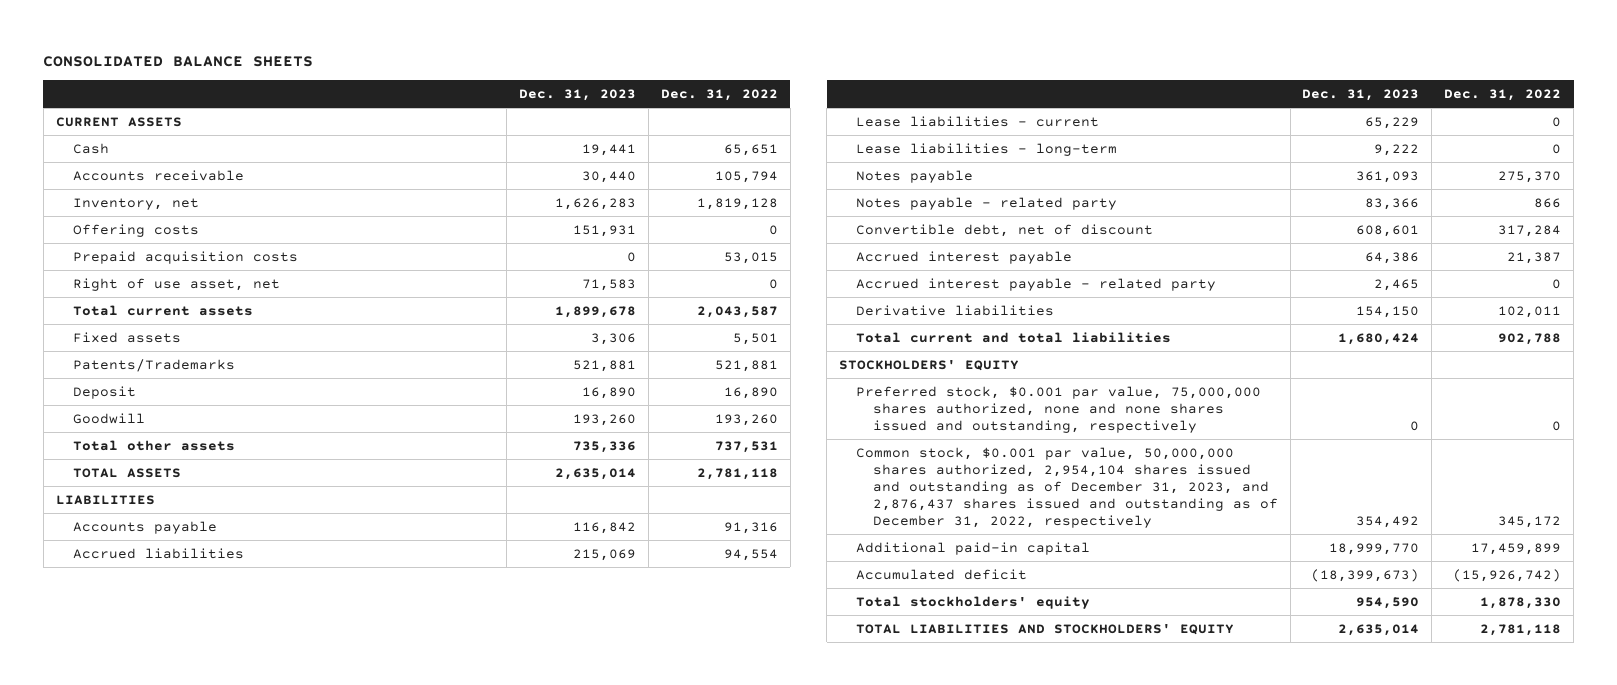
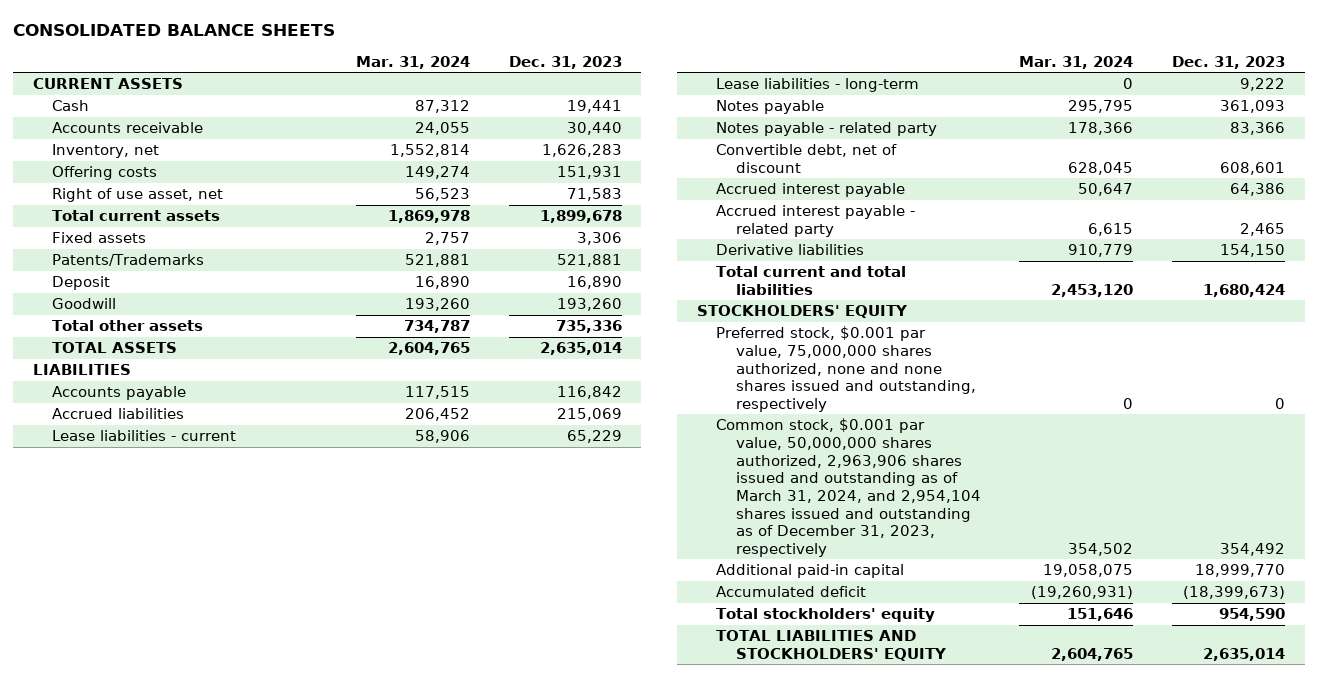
- | Dec. 31, 2023 | Dec. 31, 2022
+ | Mar. 31, 2024 | Dec. 31, 2023
- Prepaid acquisition costs | 0 | 53,015
- Common stock, $0.001 par value, 50,000,000 shares authorized, 2,954,104 shares issued and outstanding as of December 31, 2023, and 2,876,437 shares issued and outstanding as of December 31, 2022, respectively | 354,492 | 345,172
+ Common stock, $0.001 par value, 50,000,000 shares authorized, 2,963,906 shares issued and outstanding as of March 31, 2024, and 2,954,104 shares issued and outstanding as of December 31, 2023, respectively | 354,502 | 354,492

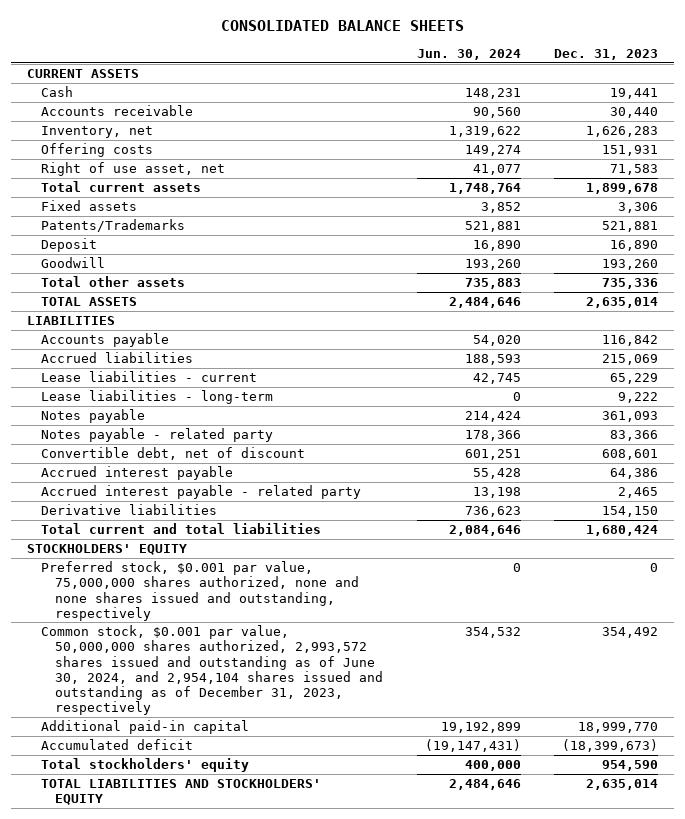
- | Mar. 31, 2024 | Dec. 31, 2023
+ | Jun. 30, 2024 | Dec. 31, 2023
- Common stock, $0.001 par value, 50,000,000 shares authorized, 2,963,906 shares issued and outstanding as of March 31, 2024, and 2,954,104 shares issued and outstanding as of December 31, 2023, respectively | 354,502 | 354,492
+ Common stock, $0.001 par value, 50,000,000 shares authorized, 2,993,572 shares issued and outstanding as of June 30, 2024, and 2,954,104 shares issued and outstanding as of December 31, 2023, respectively | 354,532 | 354,492

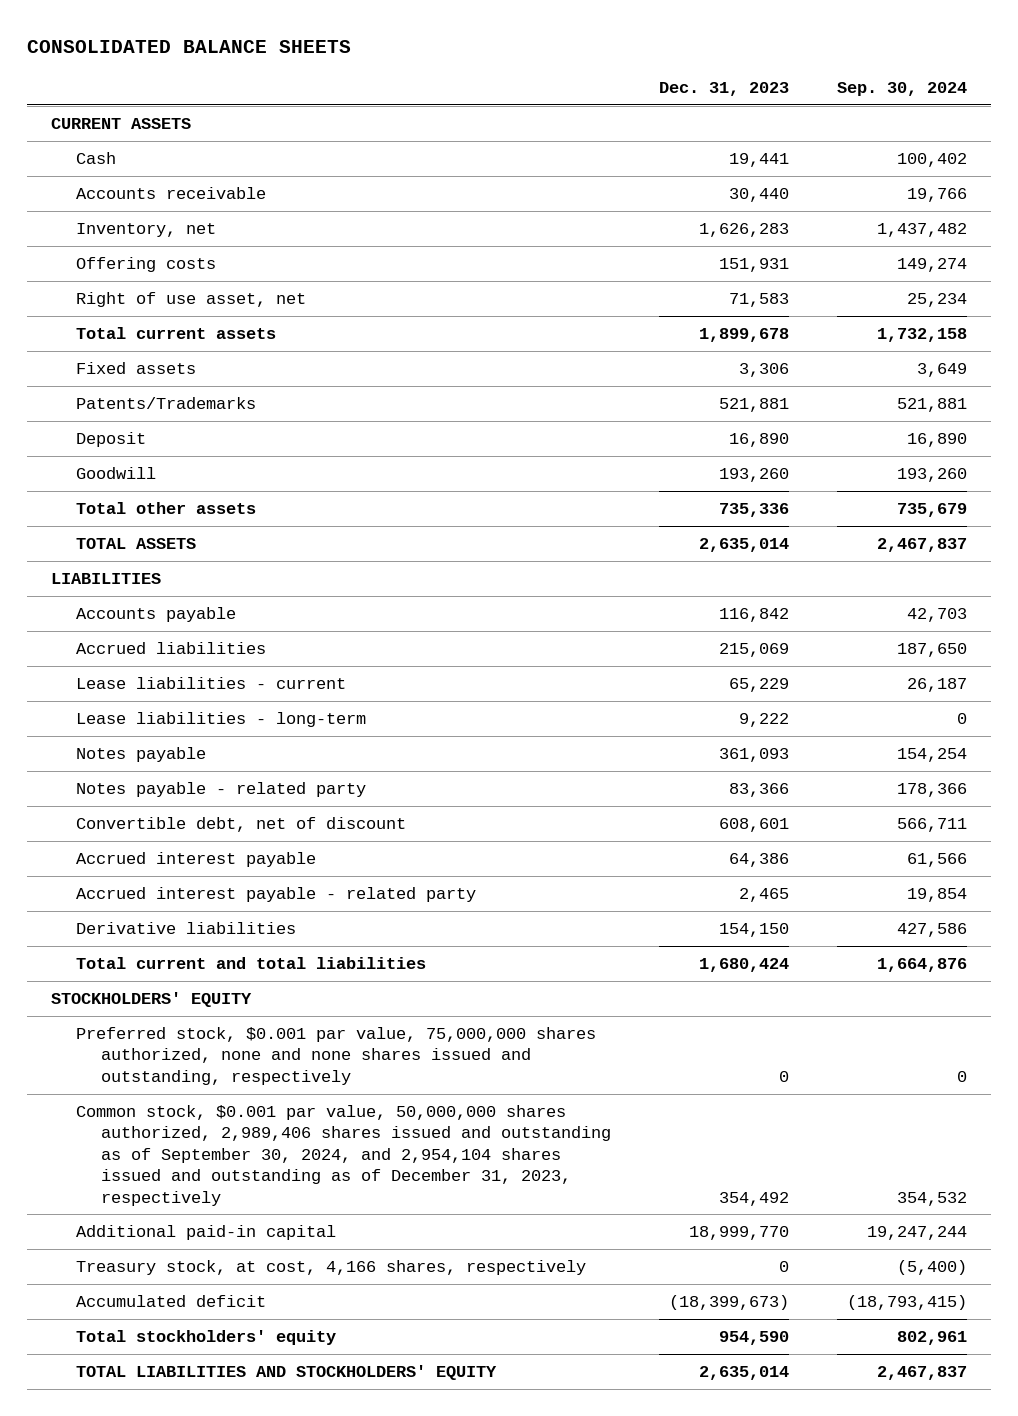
- | Jun. 30, 2024 | Dec. 31, 2023
+ | Dec. 31, 2023 | Sep. 30, 2024
- Common stock, $0.001 par value, 50,000,000 shares authorized, 2,993,572 shares issued and outstanding as of June 30, 2024, and 2,954,104 shares issued and outstanding as of December 31, 2023, respectively | 354,532 | 354,492
+ Common stock, $0.001 par value, 50,000,000 shares authorized, 2,989,406 shares issued and outstanding as of September 30, 2024, and 2,954,104 shares issued and outstanding as of December 31, 2023, respectively | 354,492 | 354,532
+ Treasury stock, at cost, 4,166 shares, respectively | 0 | (5,400)

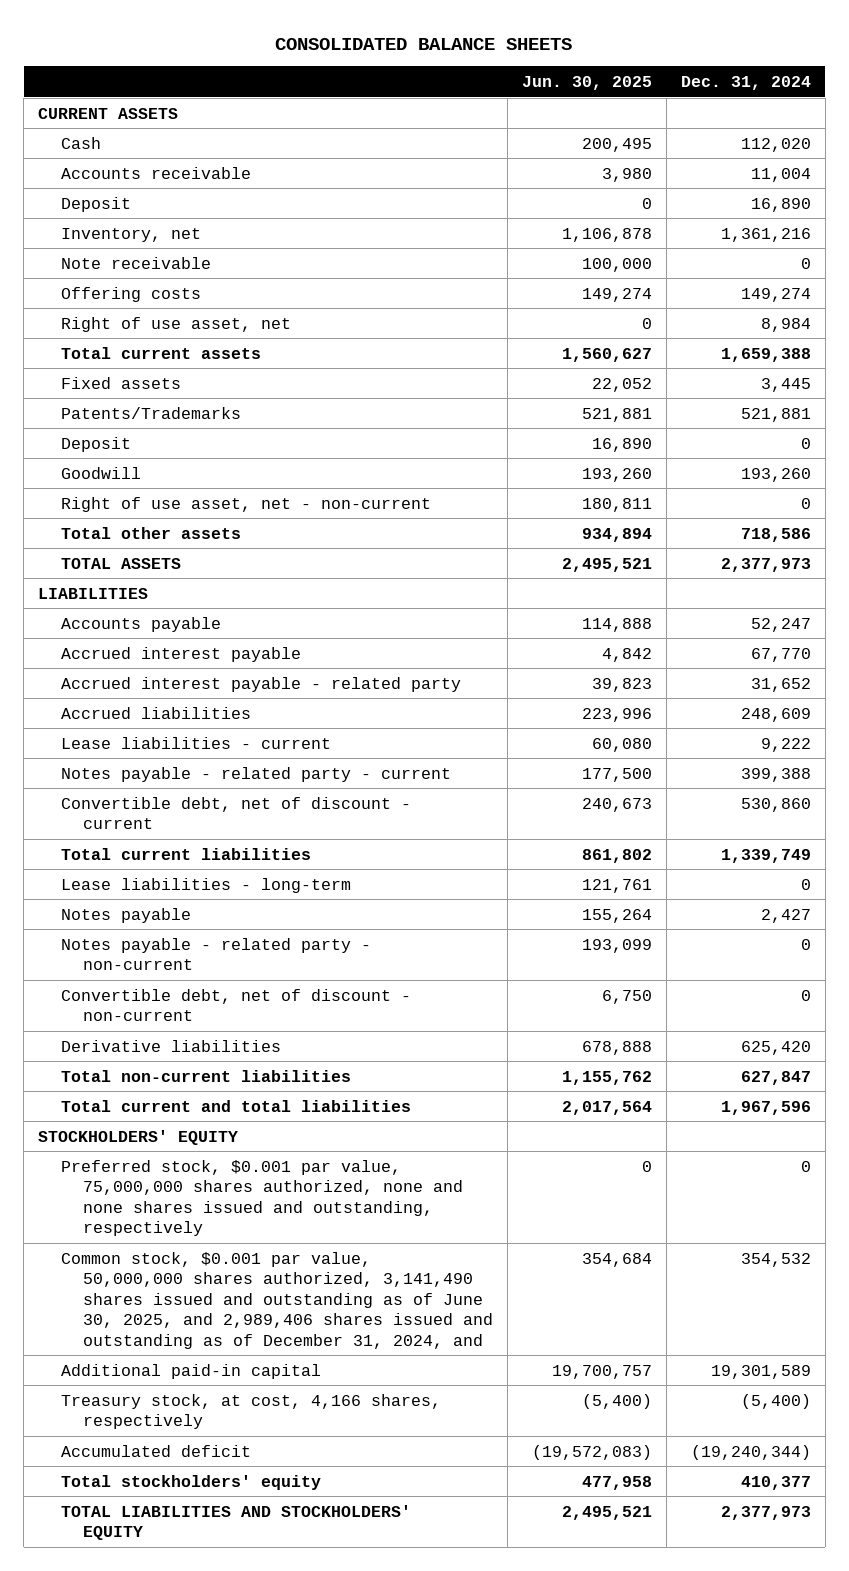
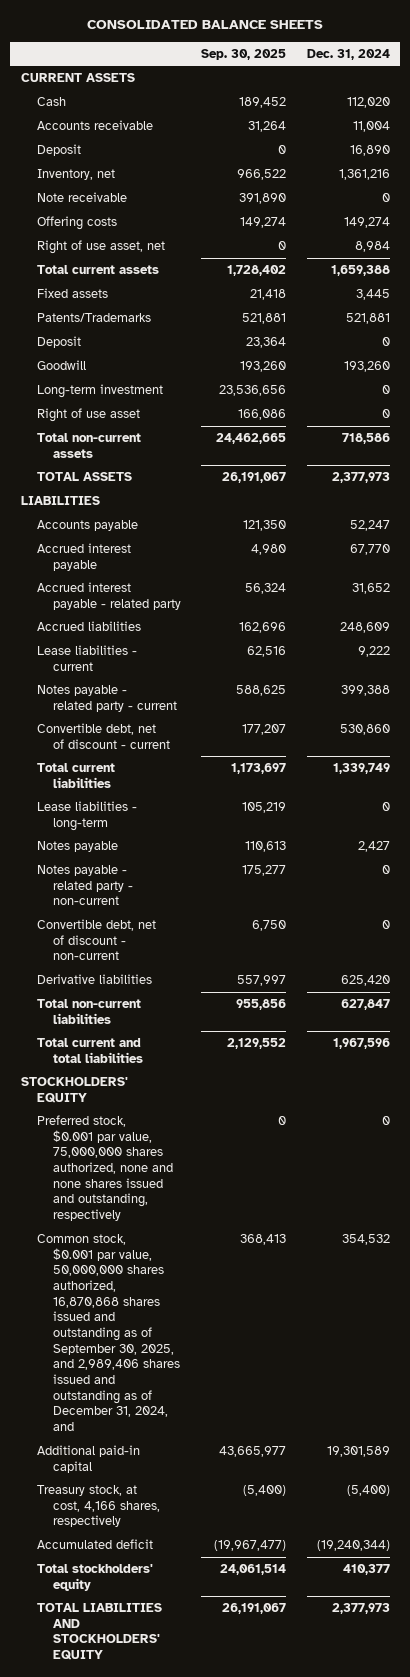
- | Jun. 30, 2025 | Dec. 31, 2024
+ | Sep. 30, 2025 | Dec. 31, 2024
- Right of use asset, net - non-current | 180,811 | 0
- Total other assets | 934,894 | 718,586
+ Long-term investment | 23,536,656 | 0
+ Right of use asset | 166,086 | 0
+ Total non-current assets | 24,462,665 | 718,586
- Common stock, $0.001 par value, 50,000,000 shares authorized, 3,141,490 shares issued and outstanding as of June 30, 2025, and 2,989,406 shares issued and outstanding as of December 31, 2024, and | 354,684 | 354,532
+ Common stock, $0.001 par value, 50,000,000 shares authorized, 16,870,868 shares issued and outstanding as of September 30, 2025, and 2,989,406 shares issued and outstanding as of December 31, 2024, and | 368,413 | 354,532

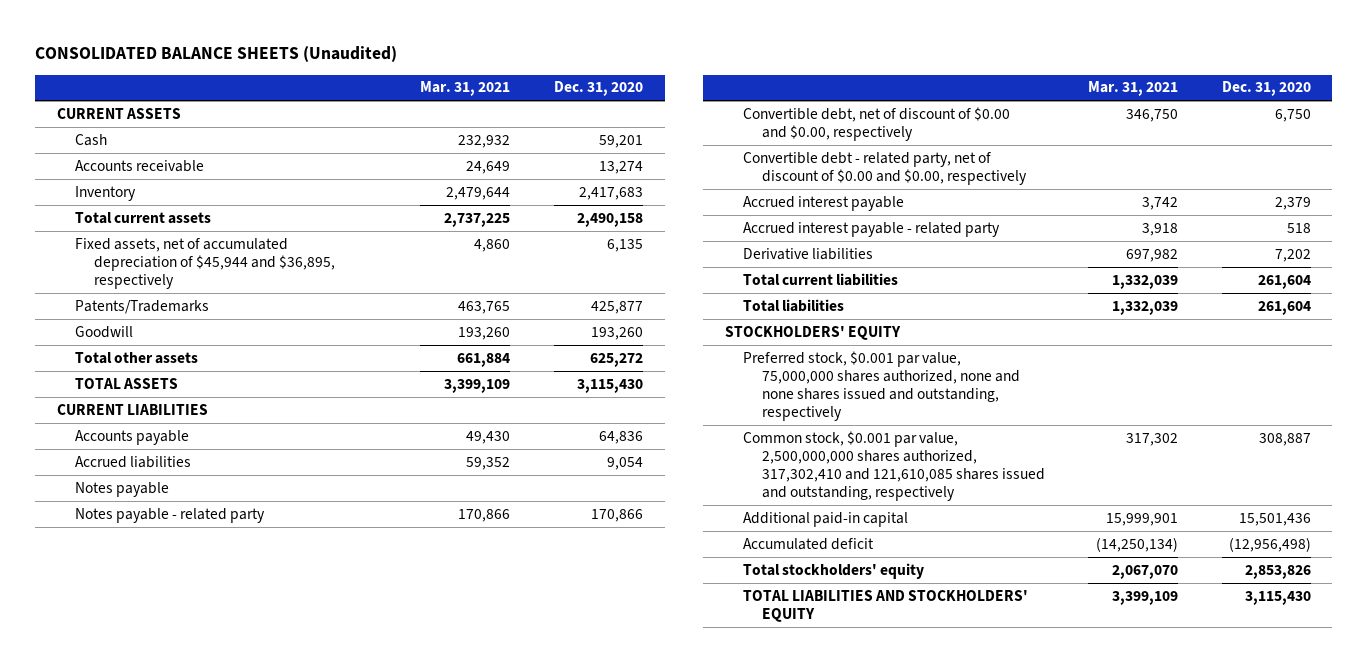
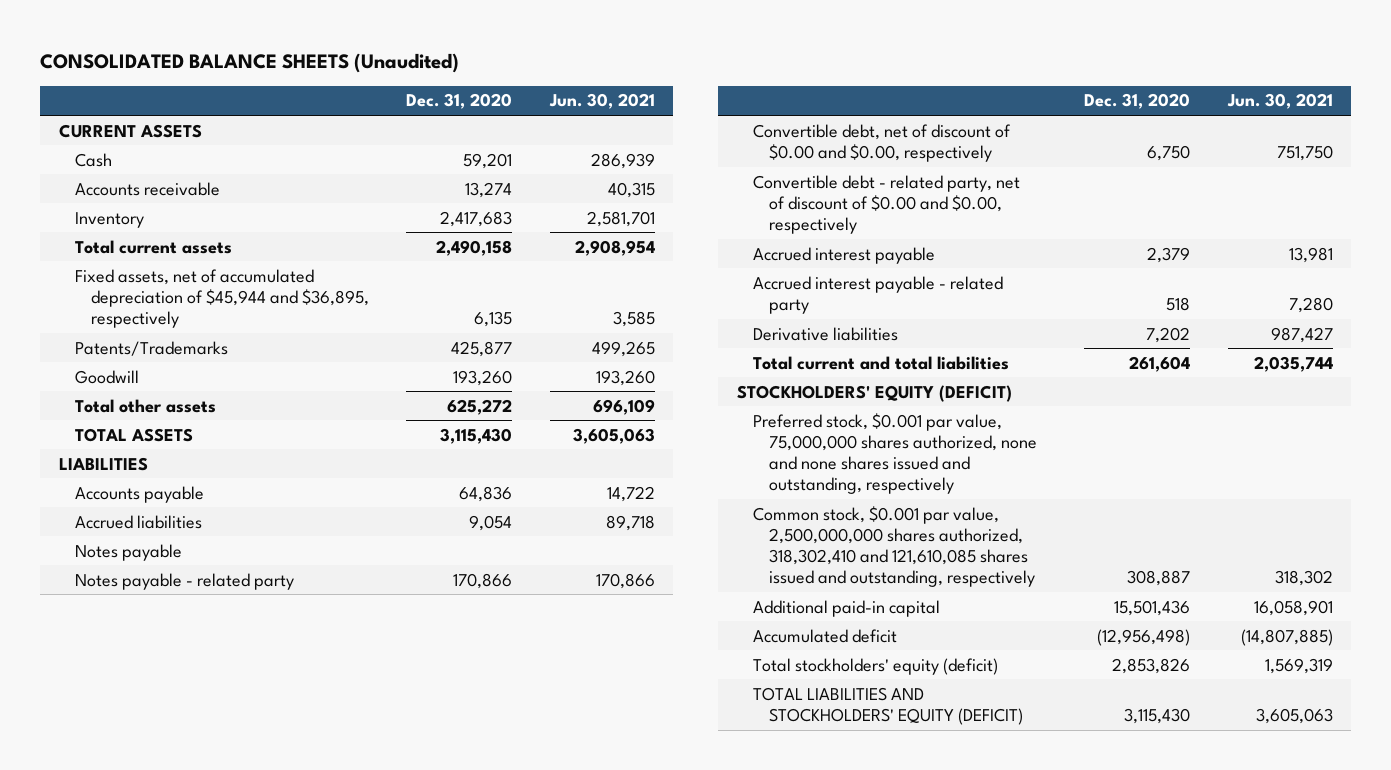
- | Mar. 31, 2021 | Dec. 31, 2020
+ | Dec. 31, 2020 | Jun. 30, 2021
- CURRENT LIABILITIES
+ LIABILITIES
- Total current liabilities | 1,332,039 | 261,604
- Total liabilities | 1,332,039 | 261,604
- STOCKHOLDERS' EQUITY
+ Total current and total liabilities | 261,604 | 2,035,744
+ STOCKHOLDERS' EQUITY (DEFICIT)
- Common stock, $0.001 par value, 2,500,000,000 shares authorized, 317,302,410 and 121,610,085 shares issued and outstanding, respectively | 317,302 | 308,887
+ Common stock, $0.001 par value, 2,500,000,000 shares authorized, 318,302,410 and 121,610,085 shares issued and outstanding, respectively | 308,887 | 318,302
- Total stockholders' equity | 2,067,070 | 2,853,826
- TOTAL LIABILITIES AND STOCKHOLDERS' EQUITY | 3,399,109 | 3,115,430
+ Total stockholders' equity (deficit) | 2,853,826 | 1,569,319
+ TOTAL LIABILITIES AND STOCKHOLDERS' EQUITY (DEFICIT) | 3,115,430 | 3,605,063

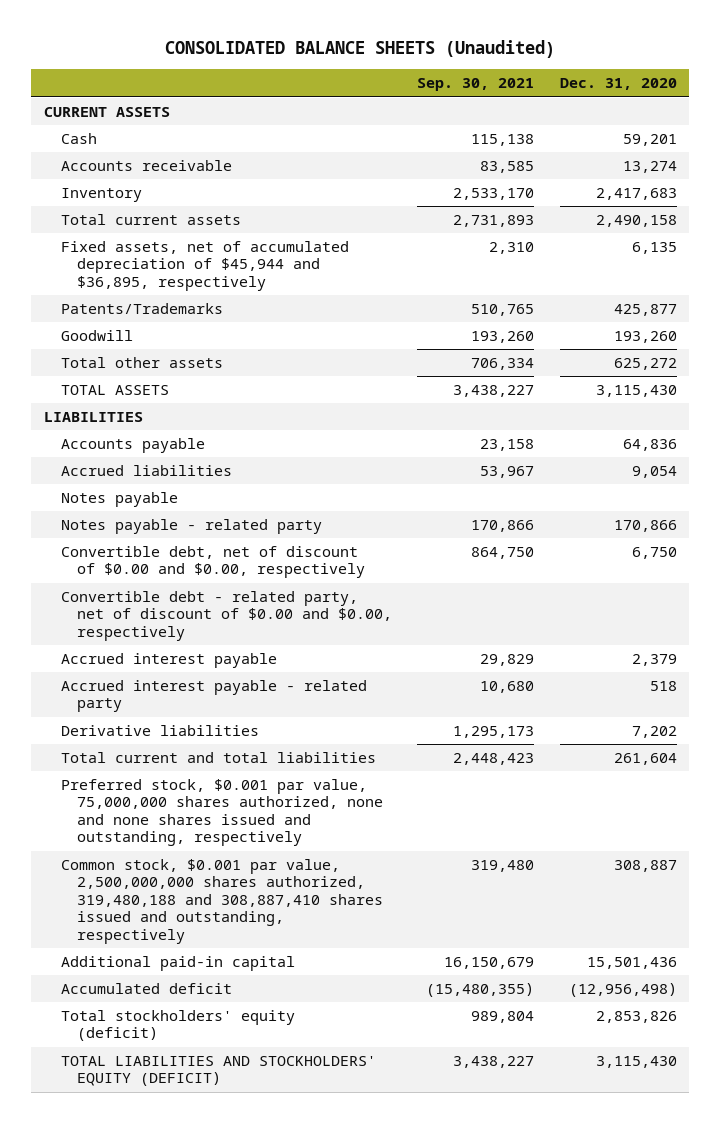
- | Dec. 31, 2020 | Jun. 30, 2021
+ | Sep. 30, 2021 | Dec. 31, 2020
- STOCKHOLDERS' EQUITY (DEFICIT)
- Common stock, $0.001 par value, 2,500,000,000 shares authorized, 318,302,410 and 121,610,085 shares issued and outstanding, respectively | 308,887 | 318,302
+ Common stock, $0.001 par value, 2,500,000,000 shares authorized, 319,480,188 and 308,887,410 shares issued and outstanding, respectively | 319,480 | 308,887

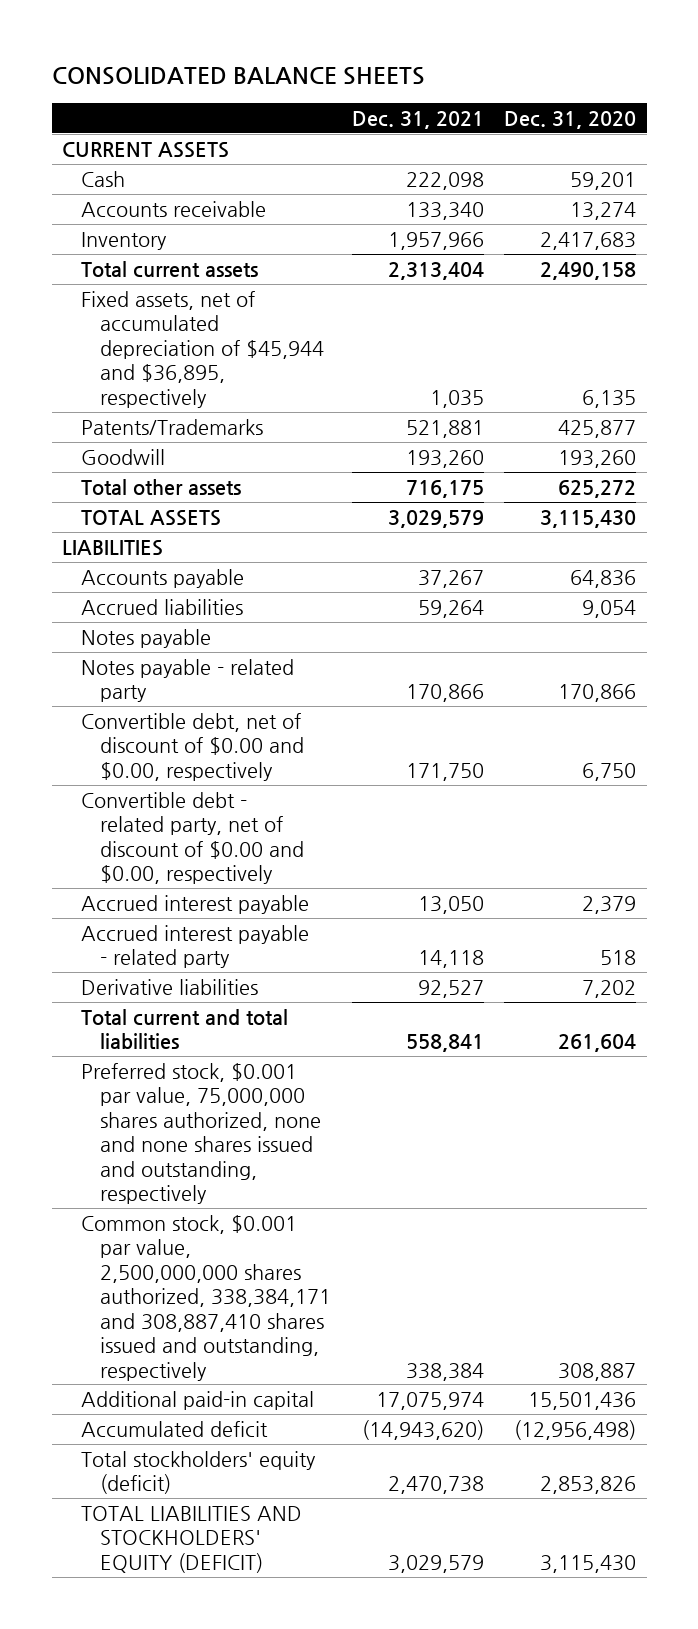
- CONSOLIDATED BALANCE SHEETS (Unaudited)
+ CONSOLIDATED BALANCE SHEETS
- | Sep. 30, 2021 | Dec. 31, 2020
+ | Dec. 31, 2021 | Dec. 31, 2020
- Common stock, $0.001 par value, 2,500,000,000 shares authorized, 319,480,188 and 308,887,410 shares issued and outstanding, respectively | 319,480 | 308,887
+ Common stock, $0.001 par value, 2,500,000,000 shares authorized, 338,384,171 and 308,887,410 shares issued and outstanding, respectively | 338,384 | 308,887

